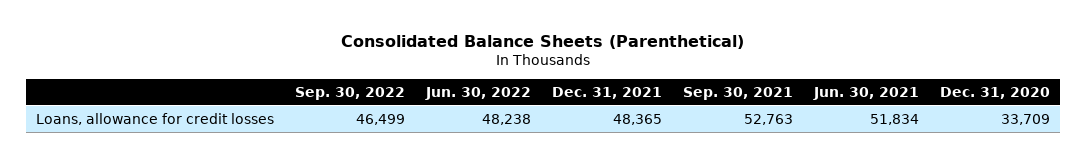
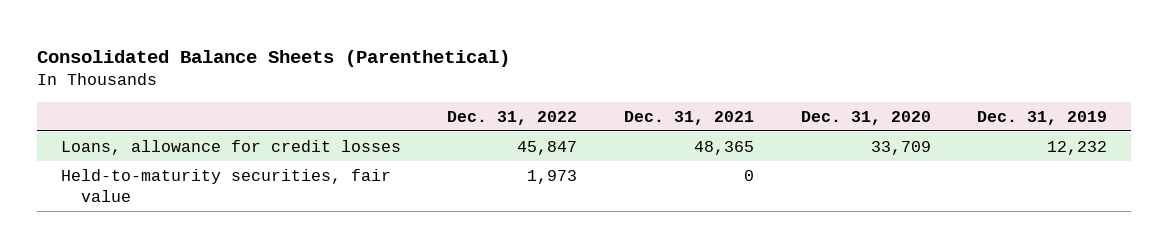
- | Sep. 30, 2022 | Jun. 30, 2022 | Dec. 31, 2021 | Sep. 30, 2021 | Jun. 30, 2021 | Dec. 31, 2020
+ | Dec. 31, 2022 | Dec. 31, 2021 | Dec. 31, 2020 | Dec. 31, 2019
+ Held-to-maturity securities, fair value | 1,973 | 0 | |

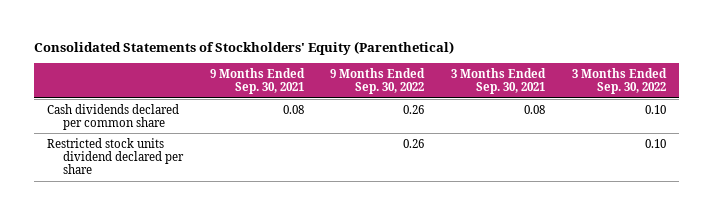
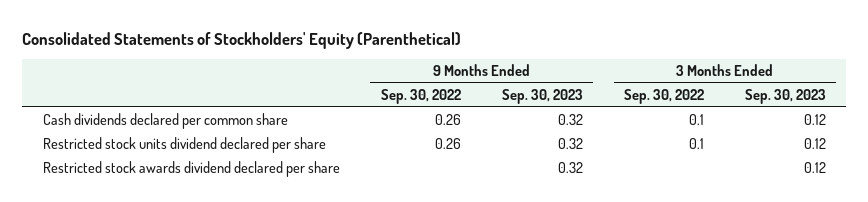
- | 9 Months Ended Sep. 30, 2021 | 9 Months Ended Sep. 30, 2022 | 3 Months Ended Sep. 30, 2021 | 3 Months Ended Sep. 30, 2022
+ | 9 Months Ended Sep. 30, 2022 | 9 Months Ended Sep. 30, 2023 | 3 Months Ended Sep. 30, 2022 | 3 Months Ended Sep. 30, 2023
- Cash dividends declared per common share | 0.08 | 0.26 | 0.08 | 0.10
- Restricted stock units dividend declared per share | | 0.26 | | 0.10
+ Cash dividends declared per common share | 0.26 | 0.32 | 0.1 | 0.12
+ Restricted stock units dividend declared per share | 0.26 | 0.32 | 0.1 | 0.12
+ Restricted stock awards dividend declared per share | | 0.32 | | 0.12

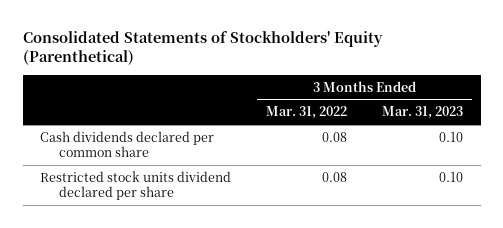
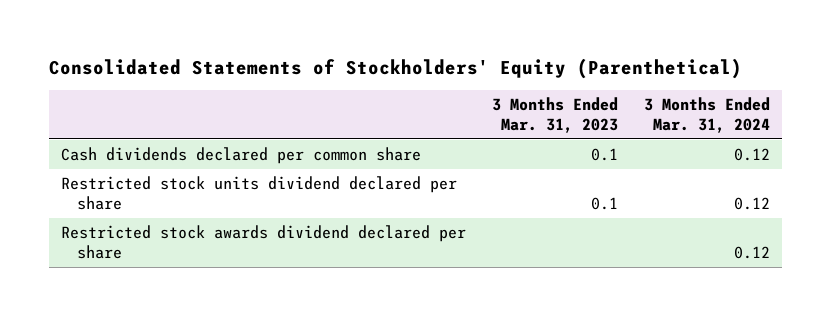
- | 3 Months Ended Mar. 31, 2022 | 3 Months Ended Mar. 31, 2023
+ | 3 Months Ended Mar. 31, 2023 | 3 Months Ended Mar. 31, 2024
- Cash dividends declared per common share | 0.08 | 0.10
- Restricted stock units dividend declared per share | 0.08 | 0.10
+ Cash dividends declared per common share | 0.1 | 0.12
+ Restricted stock units dividend declared per share | 0.1 | 0.12
+ Restricted stock awards dividend declared per share | | 0.12

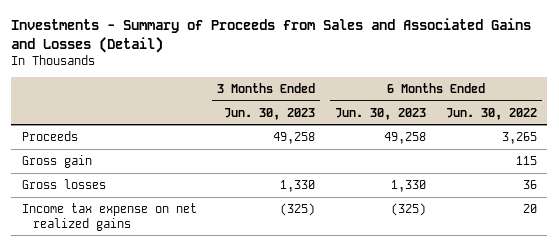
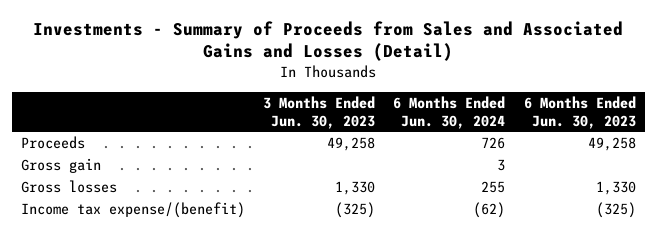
- | 3 Months Ended Jun. 30, 2023 | 6 Months Ended Jun. 30, 2023 | 6 Months Ended Jun. 30, 2022
+ | 3 Months Ended Jun. 30, 2023 | 6 Months Ended Jun. 30, 2024 | 6 Months Ended Jun. 30, 2023
- Income tax expense on net realized gains | (325) | (325) | 20
+ Income tax expense/(benefit) | (325) | (62) | (325)

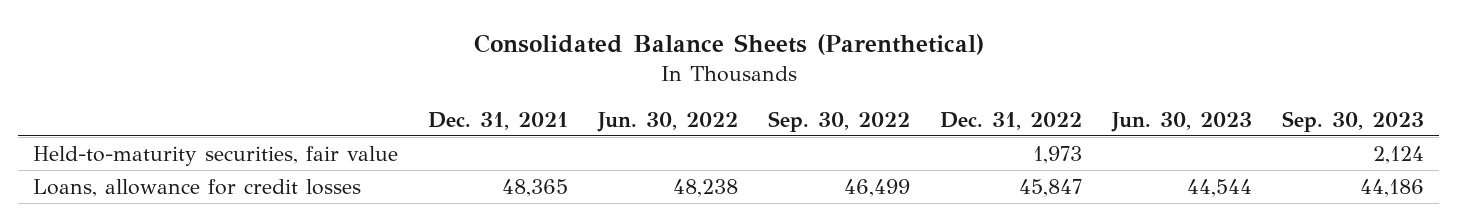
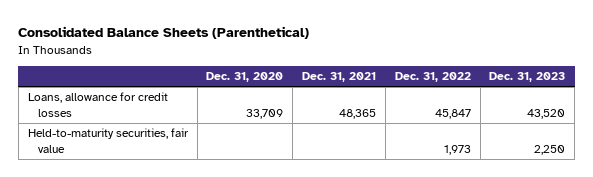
- | Dec. 31, 2021 | Jun. 30, 2022 | Sep. 30, 2022 | Dec. 31, 2022 | Jun. 30, 2023 | Sep. 30, 2023
+ | Dec. 31, 2020 | Dec. 31, 2021 | Dec. 31, 2022 | Dec. 31, 2023
moved down: Held-to-maturity securities, fair value | | | 1,973 | 2,250

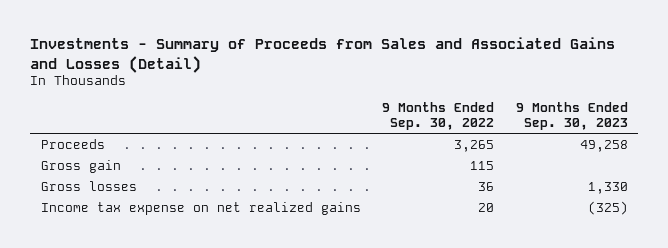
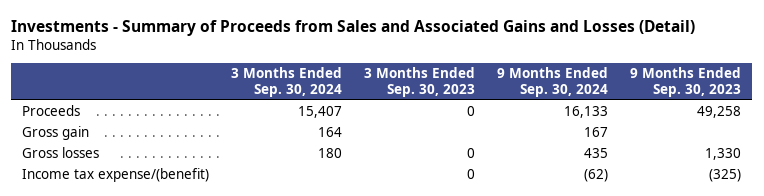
- | 9 Months Ended Sep. 30, 2022 | 9 Months Ended Sep. 30, 2023
+ | 3 Months Ended Sep. 30, 2024 | 3 Months Ended Sep. 30, 2023 | 9 Months Ended Sep. 30, 2024 | 9 Months Ended Sep. 30, 2023
- Income tax expense on net realized gains | 20 | (325)
+ Income tax expense/(benefit) | | 0 | (62) | (325)

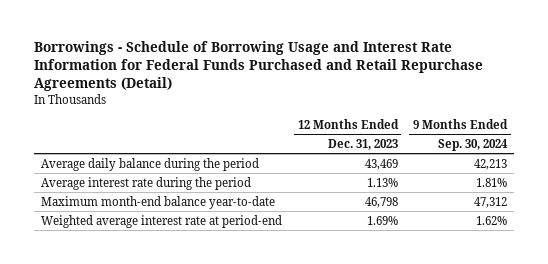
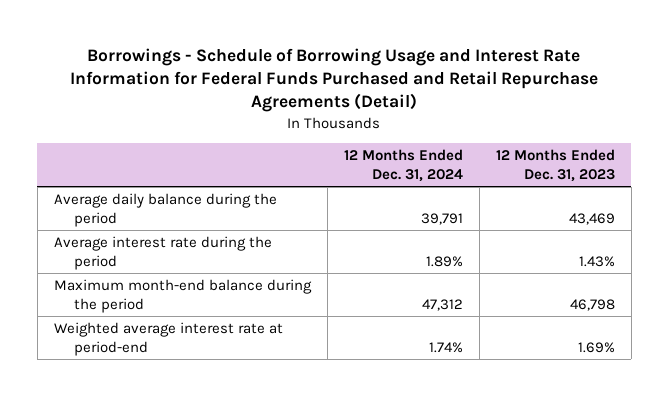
- | 12 Months Ended Dec. 31, 2023 | 9 Months Ended Sep. 30, 2024
+ | 12 Months Ended Dec. 31, 2024 | 12 Months Ended Dec. 31, 2023
- Average interest rate during the period | 1.13% | 1.81%
- Maximum month-end balance year-to-date | 46,798 | 47,312
+ Average interest rate during the period | 1.89% | 1.43%
+ Maximum month-end balance during the period | 47,312 | 46,798

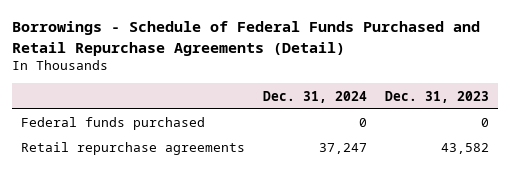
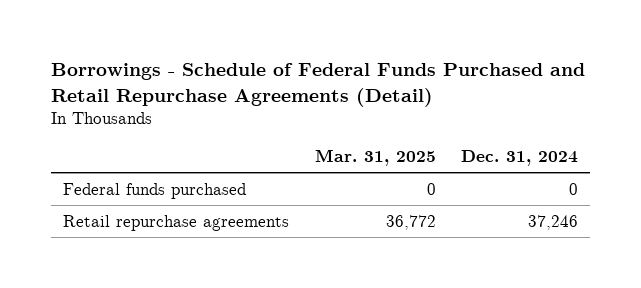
- | Dec. 31, 2024 | Dec. 31, 2023
+ | Mar. 31, 2025 | Dec. 31, 2024
- Retail repurchase agreements | 37,247 | 43,582
+ Retail repurchase agreements | 36,772 | 37,246

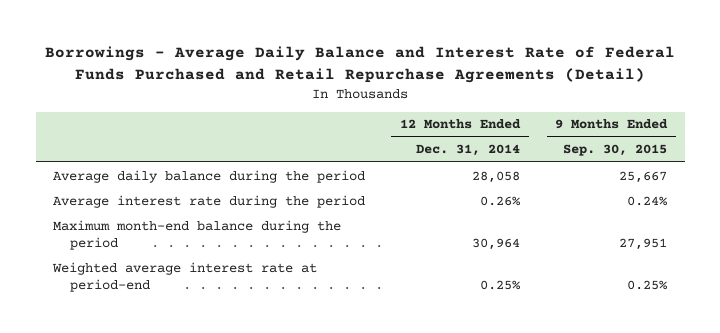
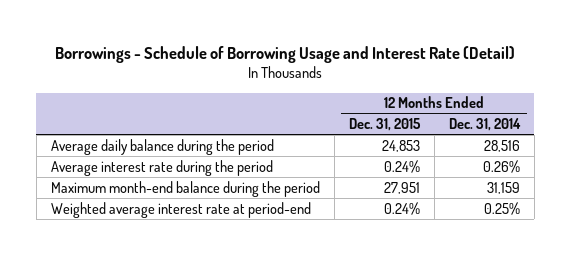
- Borrowings - Average Daily Balance and Interest Rate of Federal Funds Purchased and Retail Repurchase Agreements (Detail)
+ Borrowings - Schedule of Borrowing Usage and Interest Rate (Detail)
- | 12 Months Ended Dec. 31, 2014 | 9 Months Ended Sep. 30, 2015
+ | 12 Months Ended Dec. 31, 2015 | 12 Months Ended Dec. 31, 2014
- Average daily balance during the period | 28,058 | 25,667
+ Average daily balance during the period | 24,853 | 28,516
- Maximum month-end balance during the period | 30,964 | 27,951
+ Maximum month-end balance during the period | 27,951 | 31,159

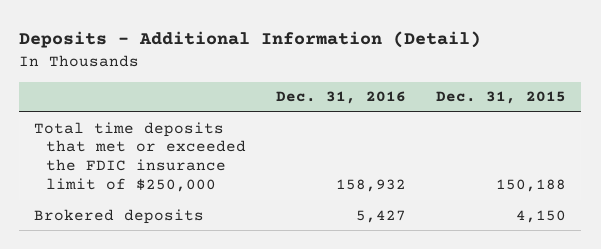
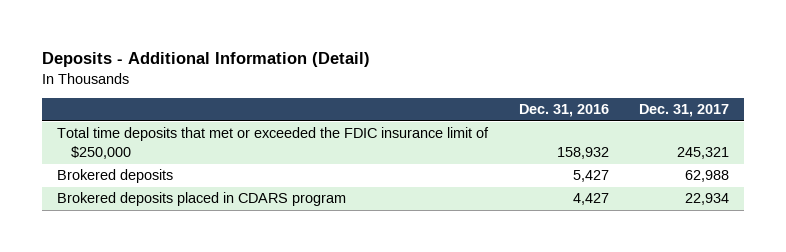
- | Dec. 31, 2016 | Dec. 31, 2015
+ | Dec. 31, 2016 | Dec. 31, 2017
+ Brokered deposits placed in CDARS program | 4,427 | 22,934

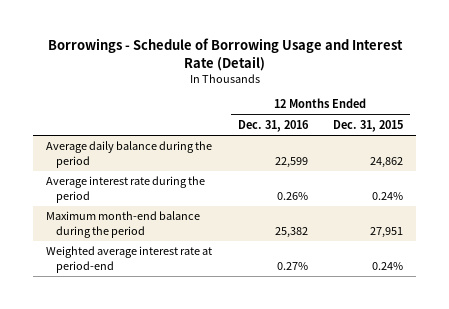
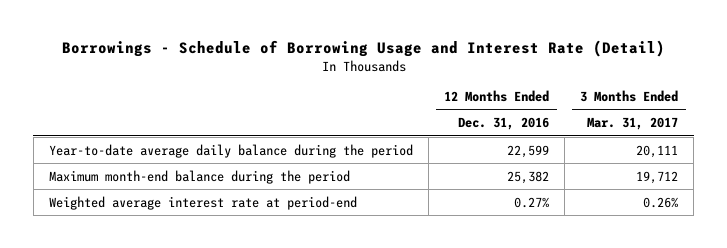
- | 12 Months Ended Dec. 31, 2016 | 12 Months Ended Dec. 31, 2015
+ | 12 Months Ended Dec. 31, 2016 | 3 Months Ended Mar. 31, 2017
- Average daily balance during the period | 22,599 | 24,862
- Average interest rate during the period | 0.26% | 0.24%
+ Year-to-date average daily balance during the period | 22,599 | 20,111

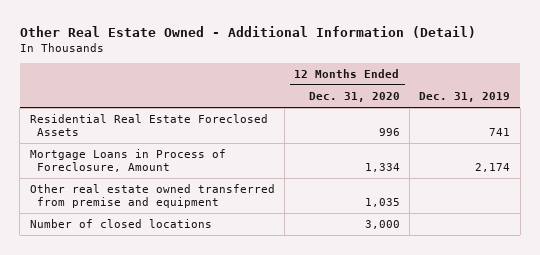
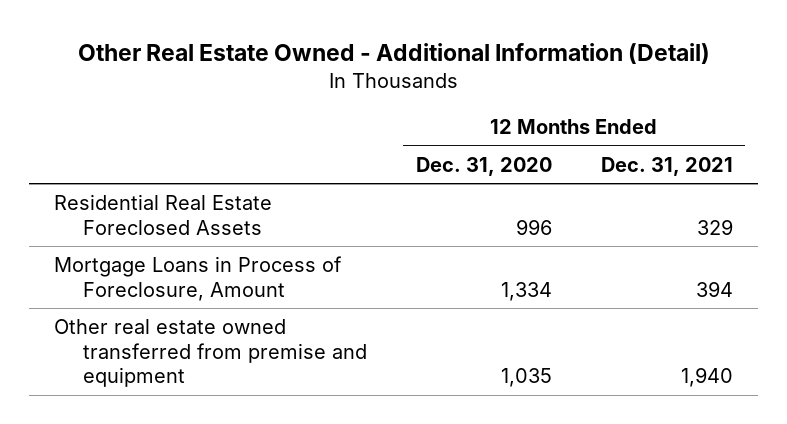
- | 12 Months Ended Dec. 31, 2020 | Dec. 31, 2019
+ | 12 Months Ended Dec. 31, 2020 | 12 Months Ended Dec. 31, 2021
- Number of closed locations | 3,000 |

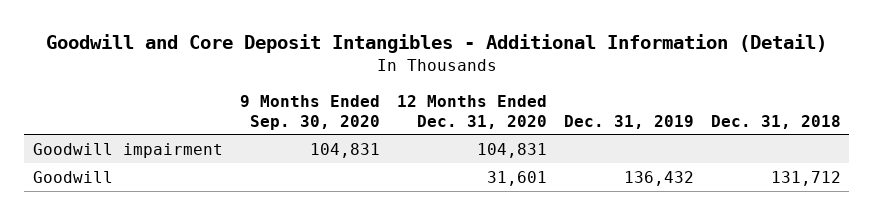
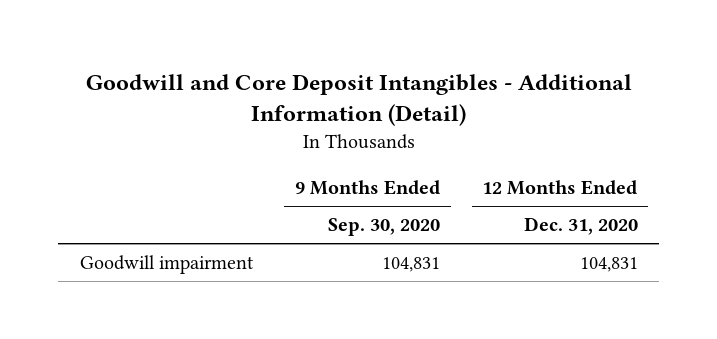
- | 9 Months Ended Sep. 30, 2020 | 12 Months Ended Dec. 31, 2020 | Dec. 31, 2019 | Dec. 31, 2018
+ | 9 Months Ended Sep. 30, 2020 | 12 Months Ended Dec. 31, 2020
- Goodwill | | 31,601 | 136,432 | 131,712

